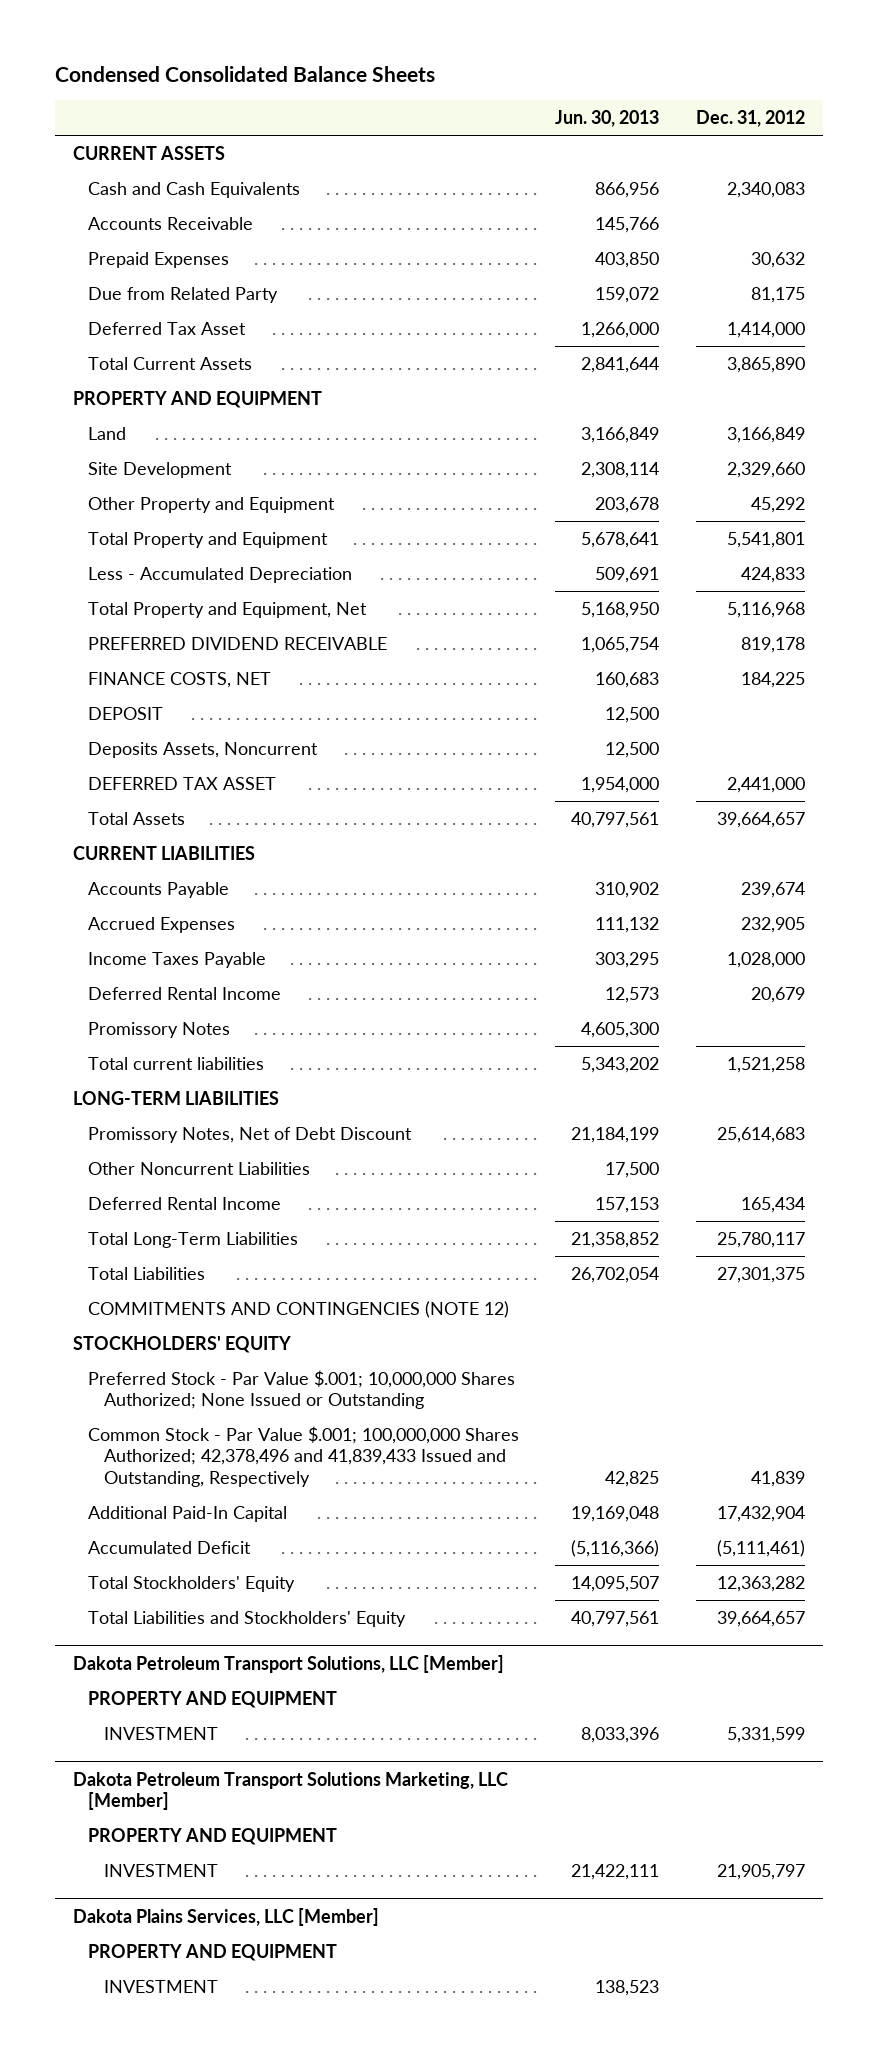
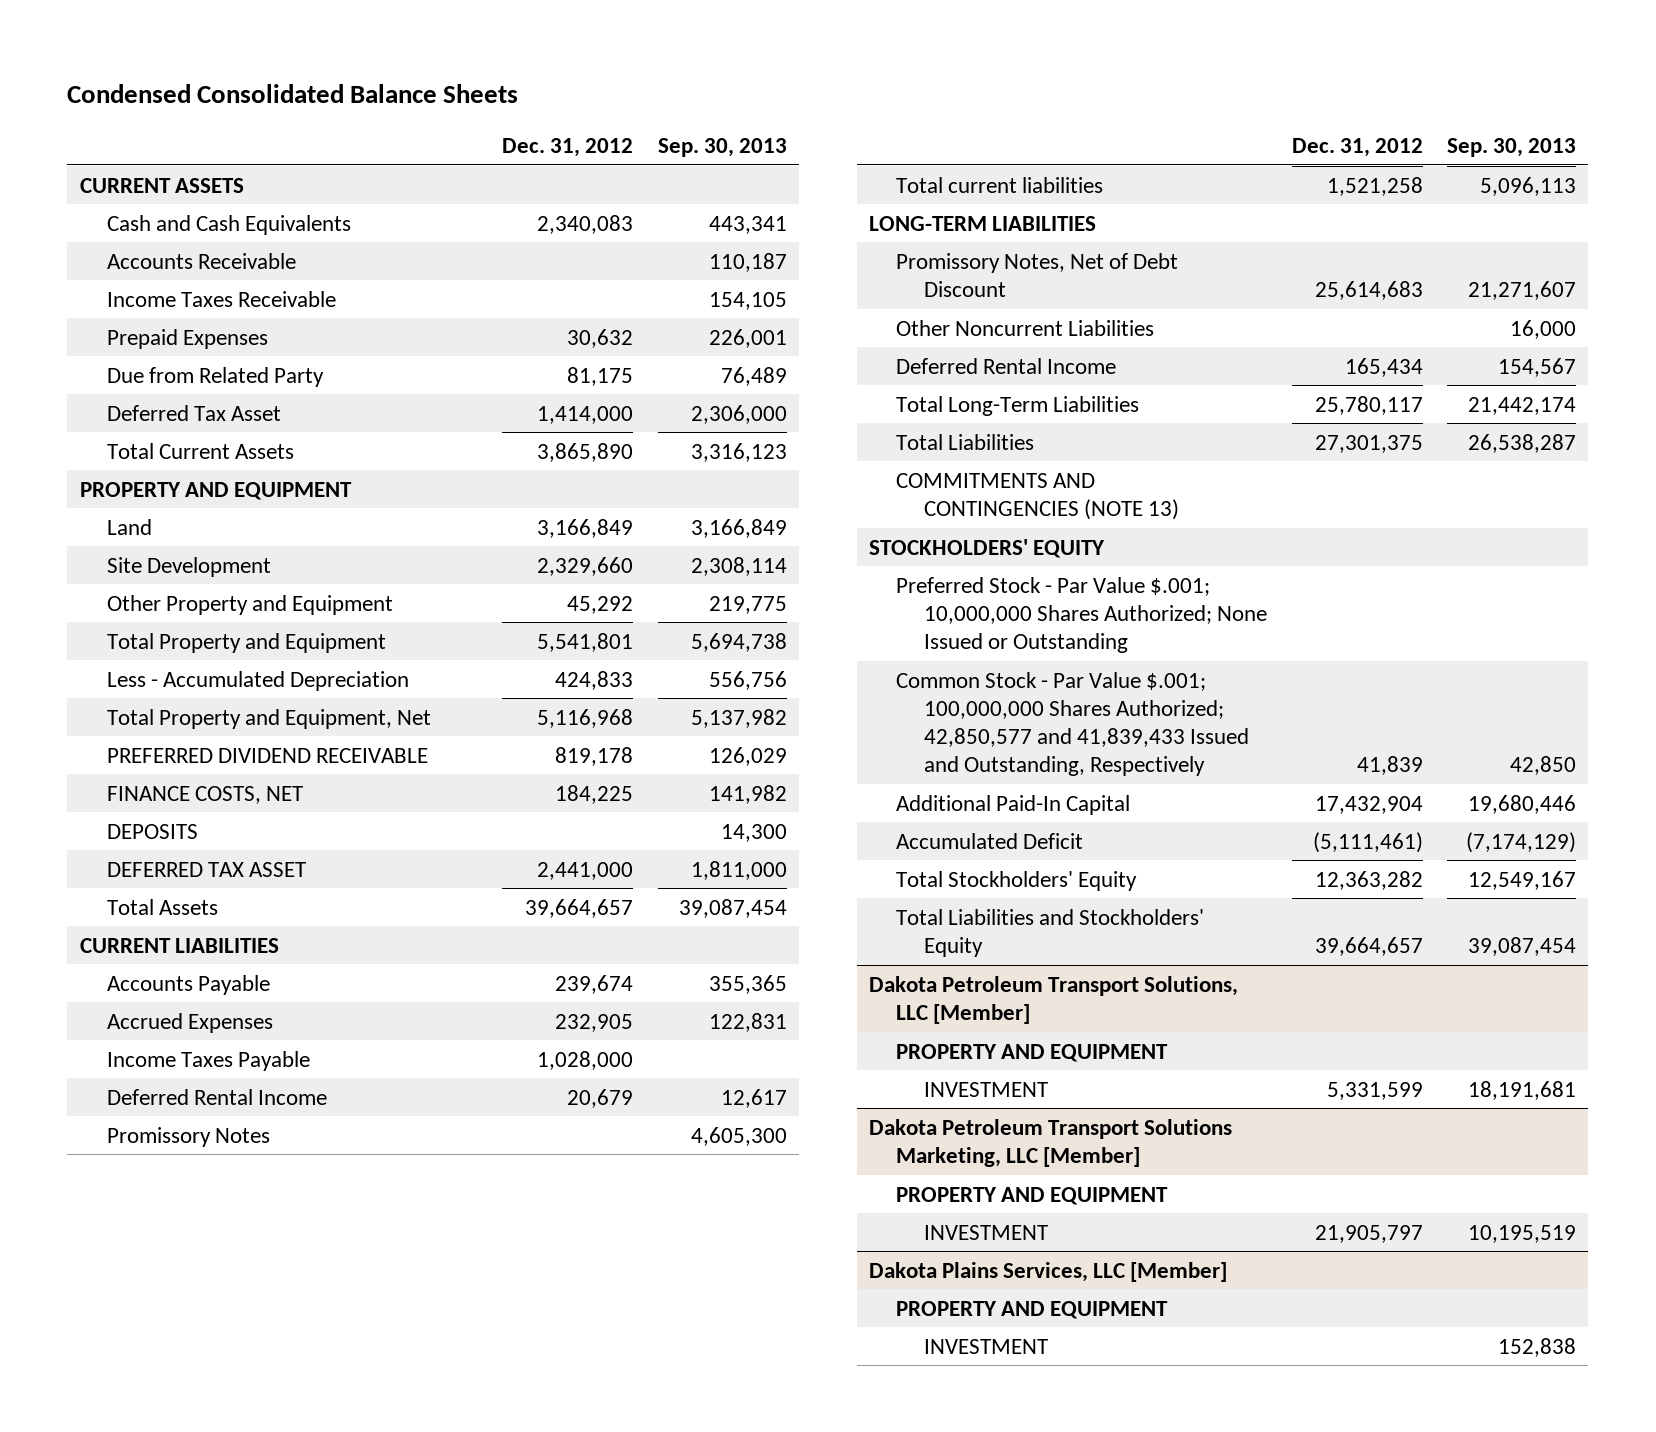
- | Jun. 30, 2013 | Dec. 31, 2012
+ | Dec. 31, 2012 | Sep. 30, 2013
+ Income Taxes Receivable | | 154,105
- DEPOSIT | 12,500 |
- Deposits Assets, Noncurrent | 12,500 |
+ DEPOSITS | | 14,300
- COMMITMENTS AND CONTINGENCIES (NOTE 12)
+ COMMITMENTS AND CONTINGENCIES (NOTE 13)
- Common Stock - Par Value $.001; 100,000,000 Shares Authorized; 42,378,496 and 41,839,433 Issued and Outstanding, Respectively | 42,825 | 41,839
+ Common Stock - Par Value $.001; 100,000,000 Shares Authorized; 42,850,577 and 41,839,433 Issued and Outstanding, Respectively | 41,839 | 42,850

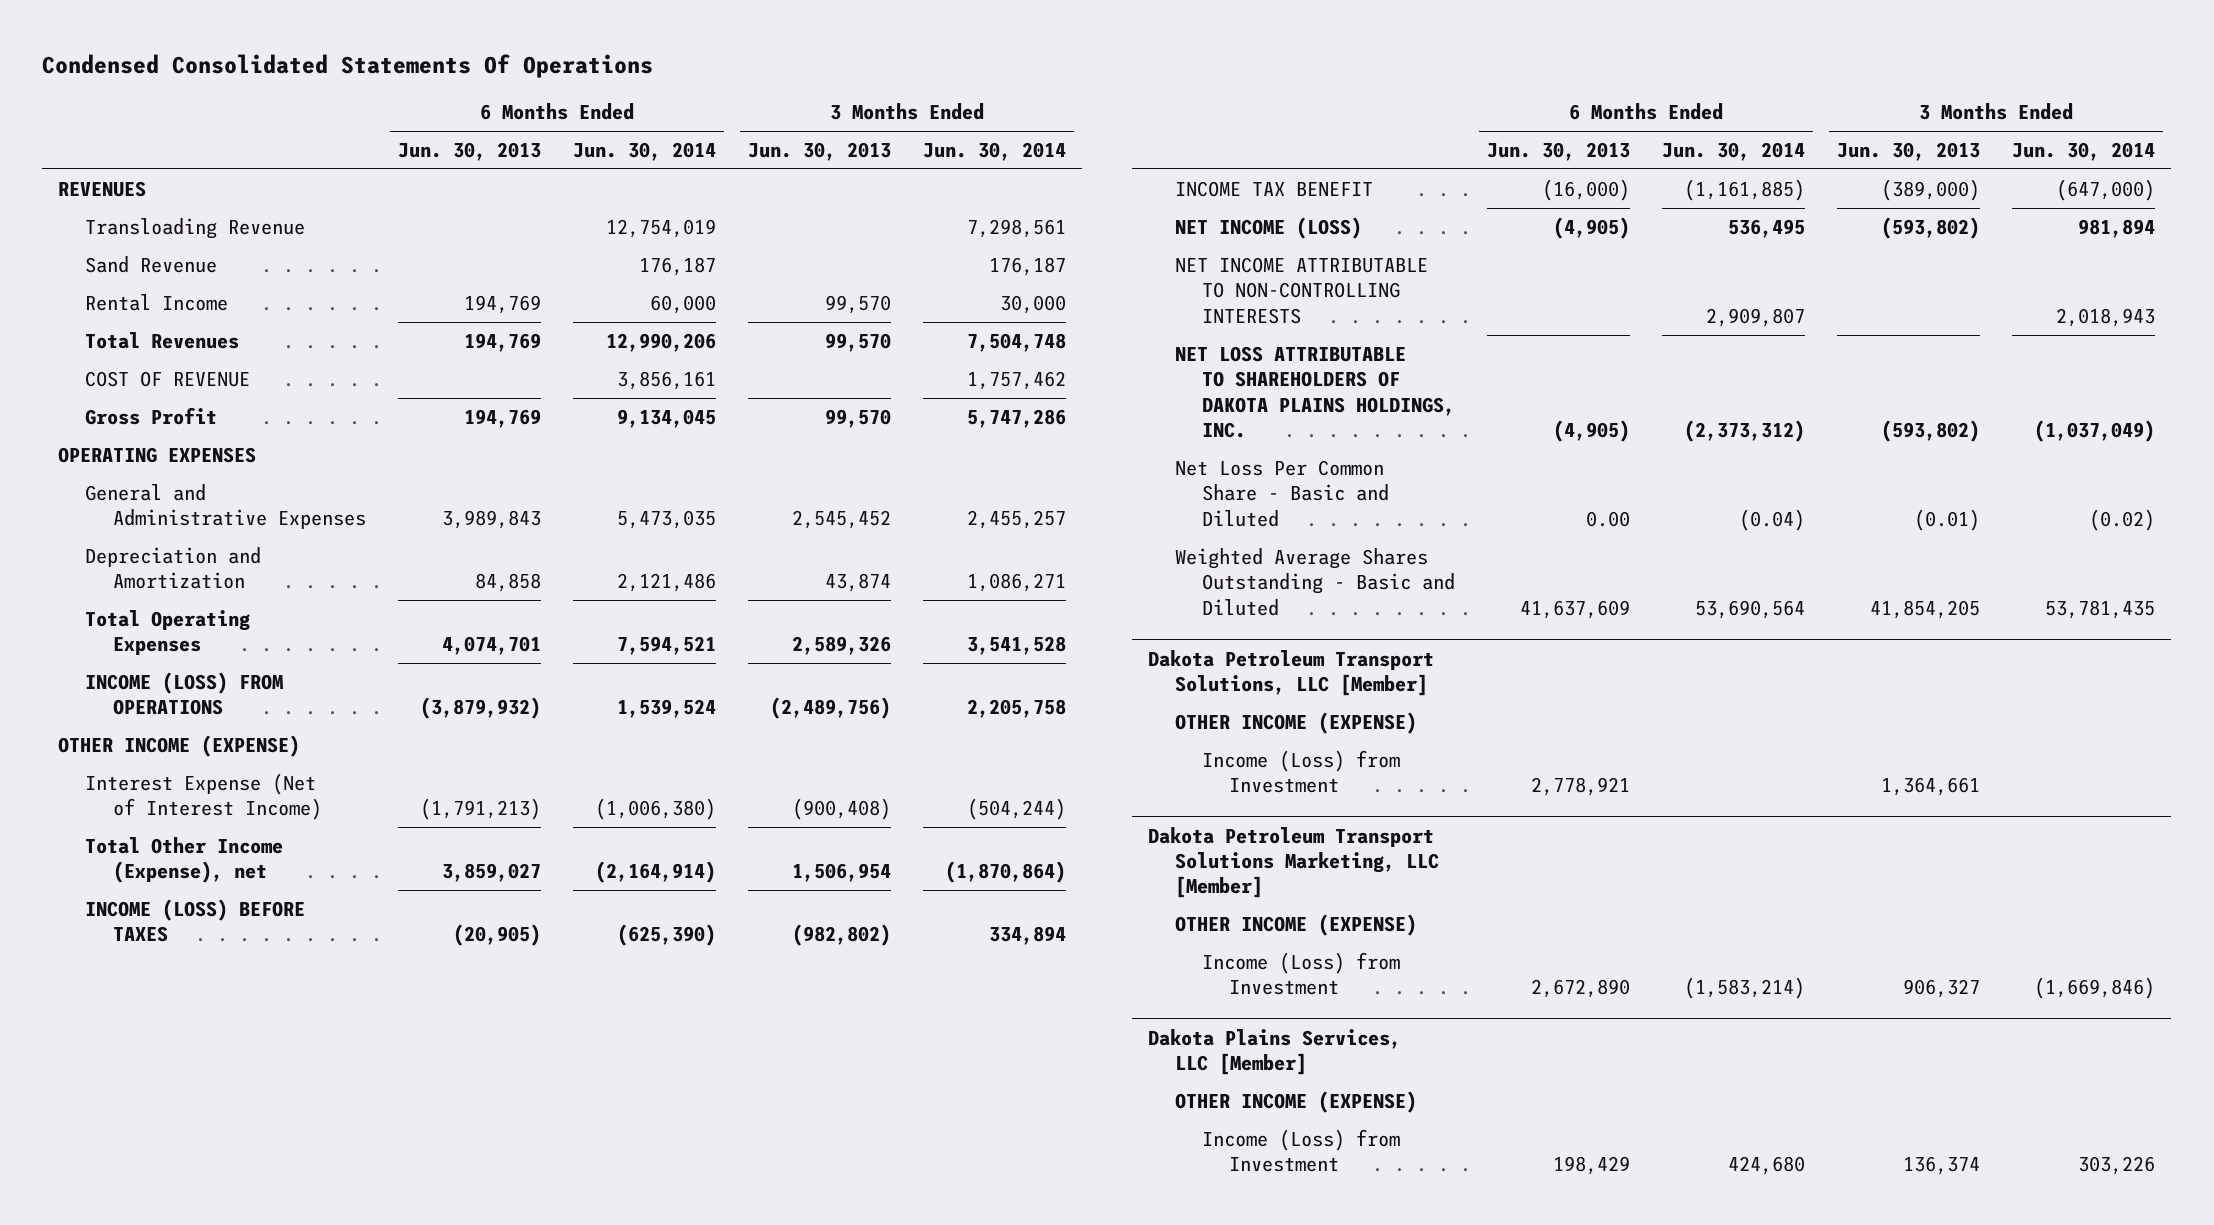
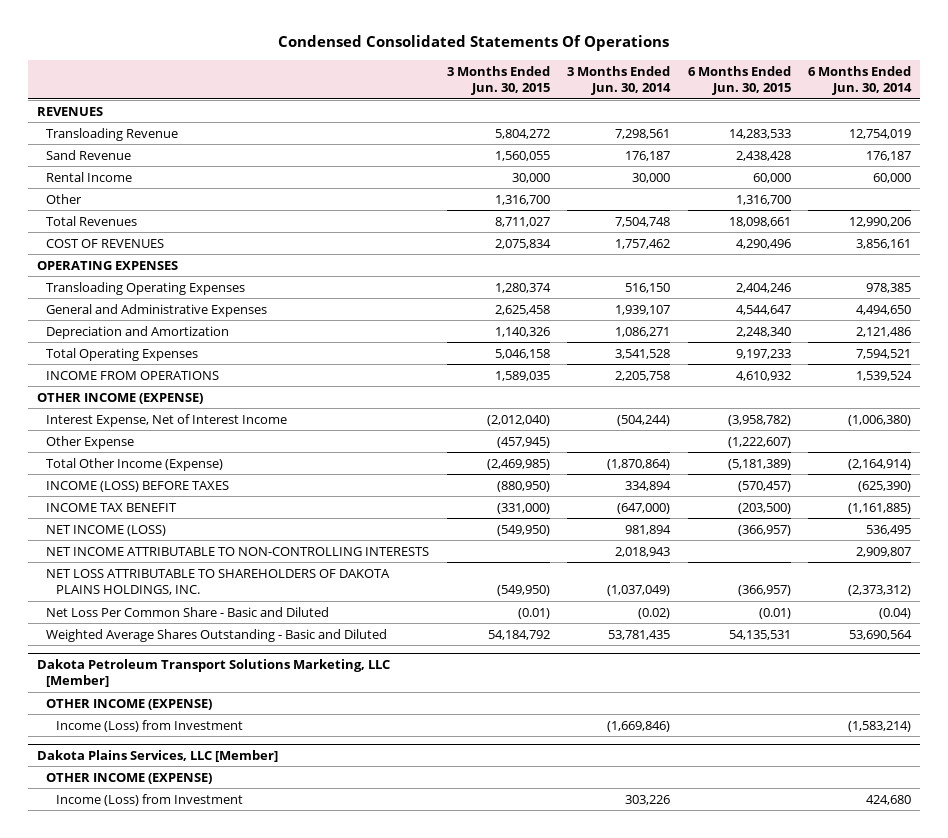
- | 6 Months Ended Jun. 30, 2013 | 6 Months Ended Jun. 30, 2014 | 3 Months Ended Jun. 30, 2013 | 3 Months Ended Jun. 30, 2014
+ | 3 Months Ended Jun. 30, 2015 | 3 Months Ended Jun. 30, 2014 | 6 Months Ended Jun. 30, 2015 | 6 Months Ended Jun. 30, 2014
+ Other | 1,316,700 | | 1,316,700 |
- COST OF REVENUE | | 3,856,161 | | 1,757,462
- Gross Profit | 194,769 | 9,134,045 | 99,570 | 5,747,286
+ COST OF REVENUES | 2,075,834 | 1,757,462 | 4,290,496 | 3,856,161
- General and Administrative Expenses | 3,989,843 | 5,473,035 | 2,545,452 | 2,455,257
+ Transloading Operating Expenses | 1,280,374 | 516,150 | 2,404,246 | 978,385
+ General and Administrative Expenses | 2,625,458 | 1,939,107 | 4,544,647 | 4,494,650
- INCOME (LOSS) FROM OPERATIONS | (3,879,932) | 1,539,524 | (2,489,756) | 2,205,758
+ INCOME FROM OPERATIONS | 1,589,035 | 2,205,758 | 4,610,932 | 1,539,524
- Interest Expense (Net of Interest Income) | (1,791,213) | (1,006,380) | (900,408) | (504,244)
- Total Other Income (Expense), net | 3,859,027 | (2,164,914) | 1,506,954 | (1,870,864)
+ Interest Expense, Net of Interest Income | (2,012,040) | (504,244) | (3,958,782) | (1,006,380)
+ Other Expense | (457,945) | | (1,222,607) |
+ Total Other Income (Expense) | (2,469,985) | (1,870,864) | (5,181,389) | (2,164,914)
- Dakota Petroleum Transport Solutions, LLC [Member]
- OTHER INCOME (EXPENSE)
- Income (Loss) from Investment | 2,778,921 | | 1,364,661 |

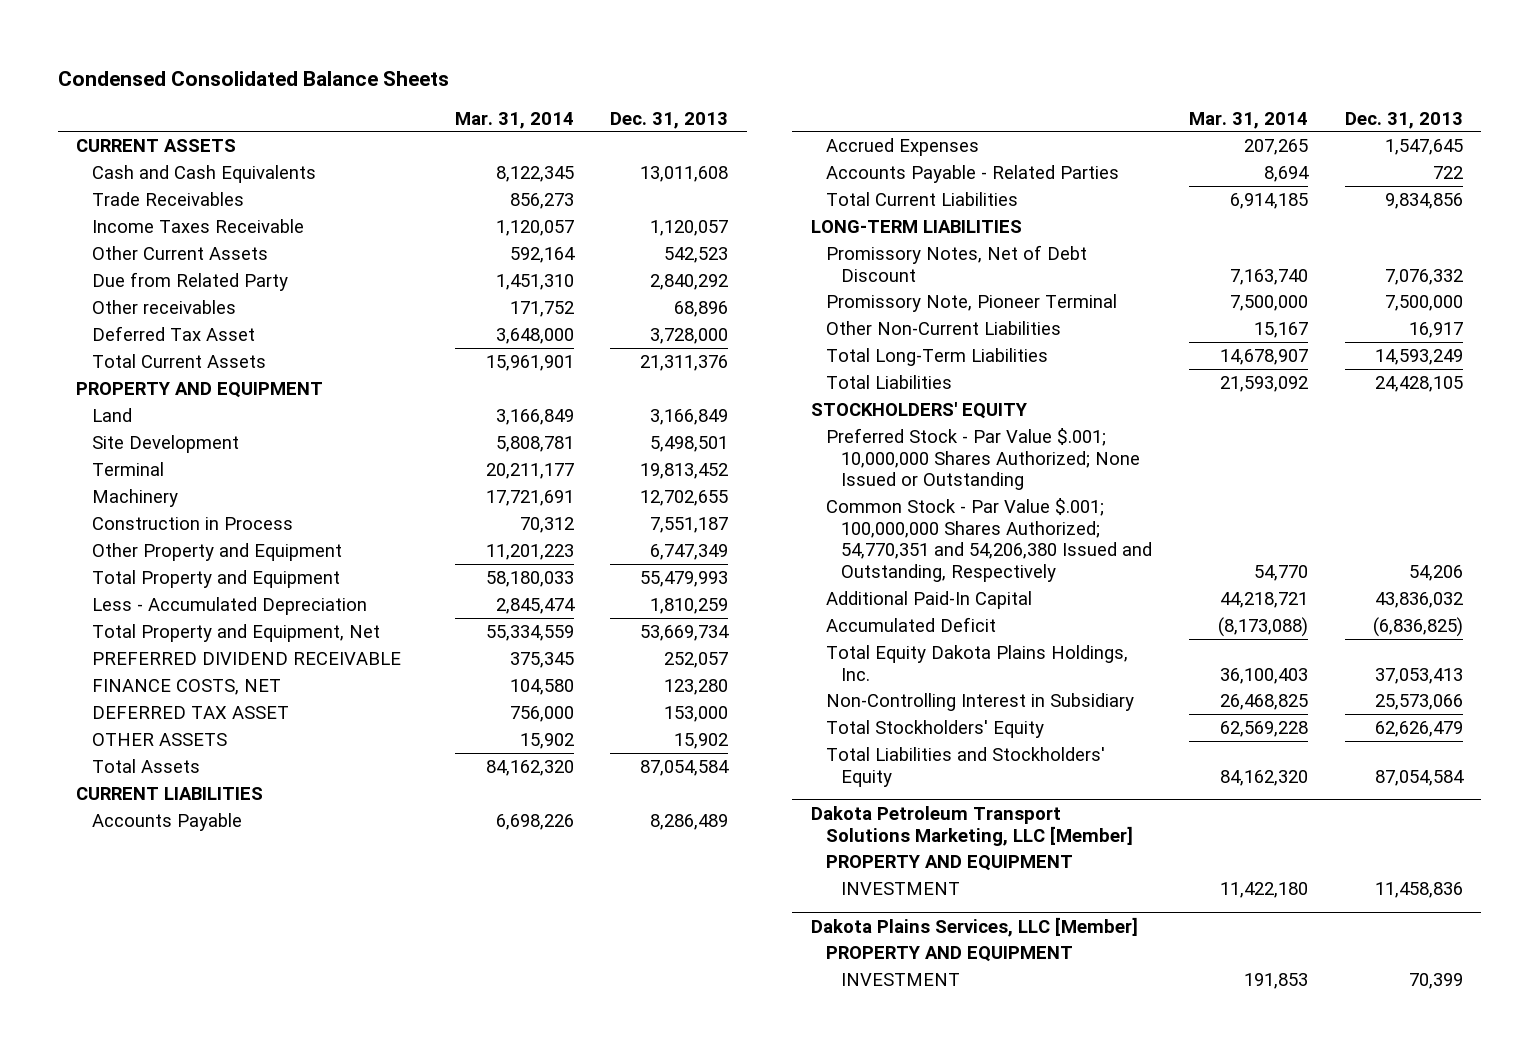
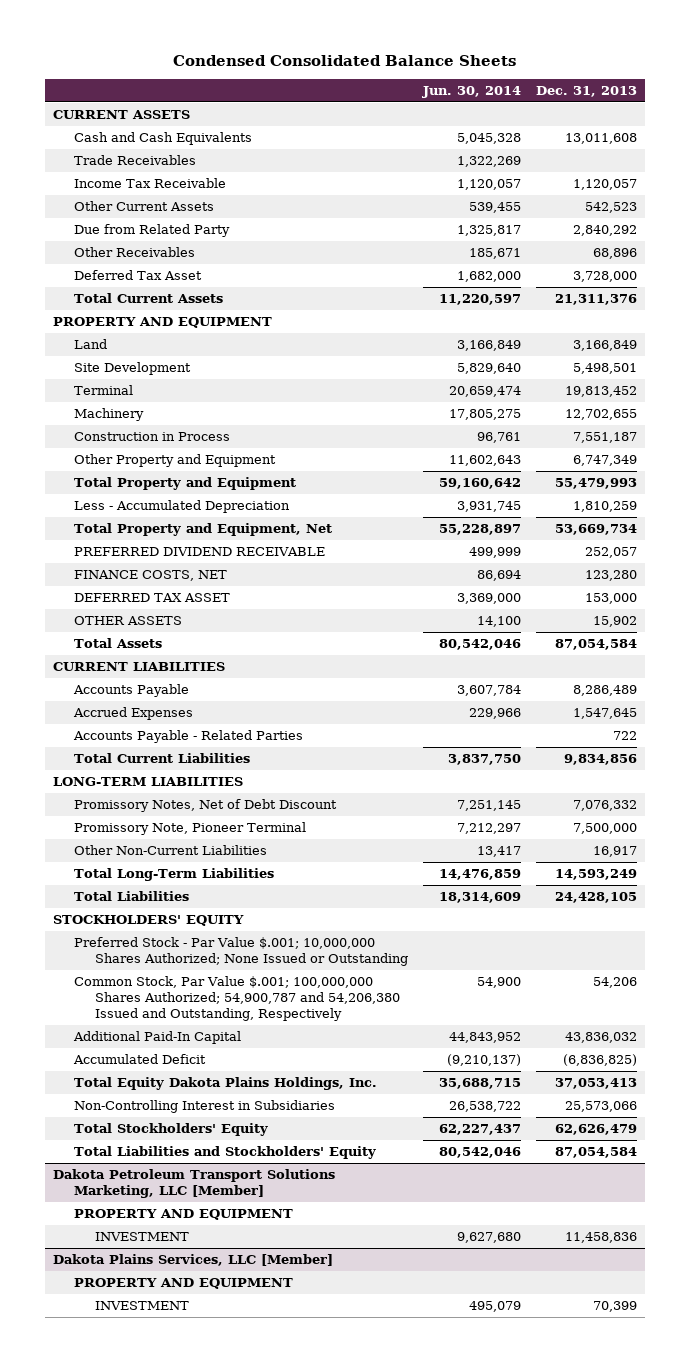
- | Mar. 31, 2014 | Dec. 31, 2013
+ | Jun. 30, 2014 | Dec. 31, 2013
- Income Taxes Receivable | 1,120,057 | 1,120,057
+ Income Tax Receivable | 1,120,057 | 1,120,057
- Other receivables | 171,752 | 68,896
+ Other Receivables | 185,671 | 68,896
- Common Stock - Par Value $.001; 100,000,000 Shares Authorized; 54,770,351 and 54,206,380 Issued and Outstanding, Respectively | 54,770 | 54,206
+ Common Stock, Par Value $.001; 100,000,000 Shares Authorized; 54,900,787 and 54,206,380 Issued and Outstanding, Respectively | 54,900 | 54,206
- Non-Controlling Interest in Subsidiary | 26,468,825 | 25,573,066
+ Non-Controlling Interest in Subsidiaries | 26,538,722 | 25,573,066

